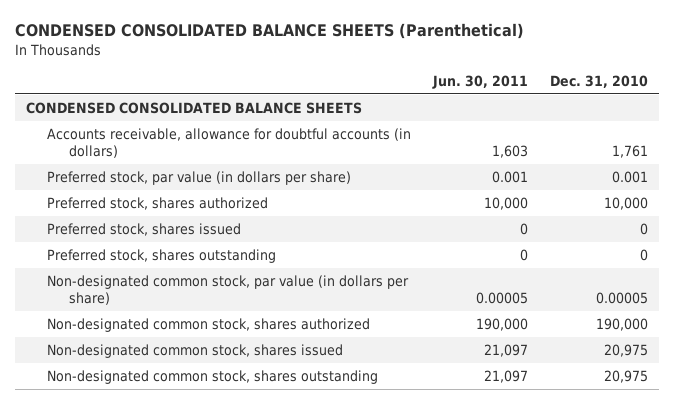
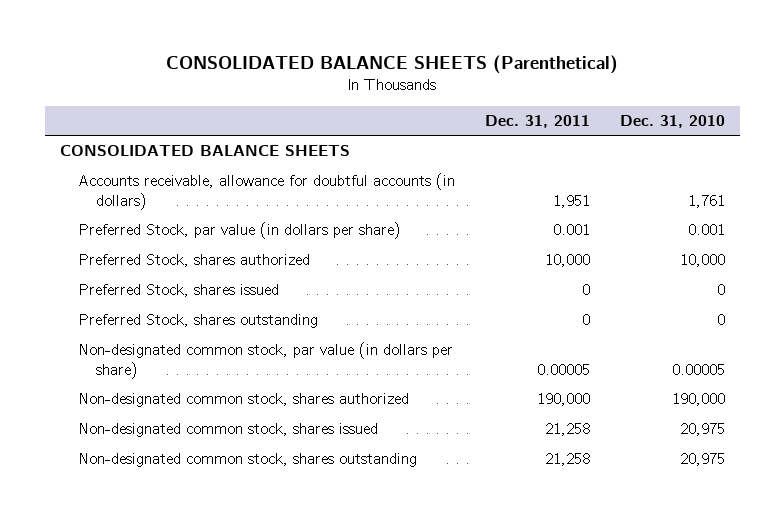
- CONDENSED CONSOLIDATED BALANCE SHEETS (Parenthetical)
+ CONSOLIDATED BALANCE SHEETS (Parenthetical)
- | Jun. 30, 2011 | Dec. 31, 2010
+ | Dec. 31, 2011 | Dec. 31, 2010
- CONDENSED CONSOLIDATED BALANCE SHEETS
+ CONSOLIDATED BALANCE SHEETS
- Preferred stock, par value (in dollars per share) | 0.001 | 0.001
- Preferred stock, shares authorized | 10,000 | 10,000
- Preferred stock, shares issued | 0 | 0
- Preferred stock, shares outstanding | 0 | 0
+ Preferred Stock, par value (in dollars per share) | 0.001 | 0.001
+ Preferred Stock, shares authorized | 10,000 | 10,000
+ Preferred Stock, shares issued | 0 | 0
+ Preferred Stock, shares outstanding | 0 | 0

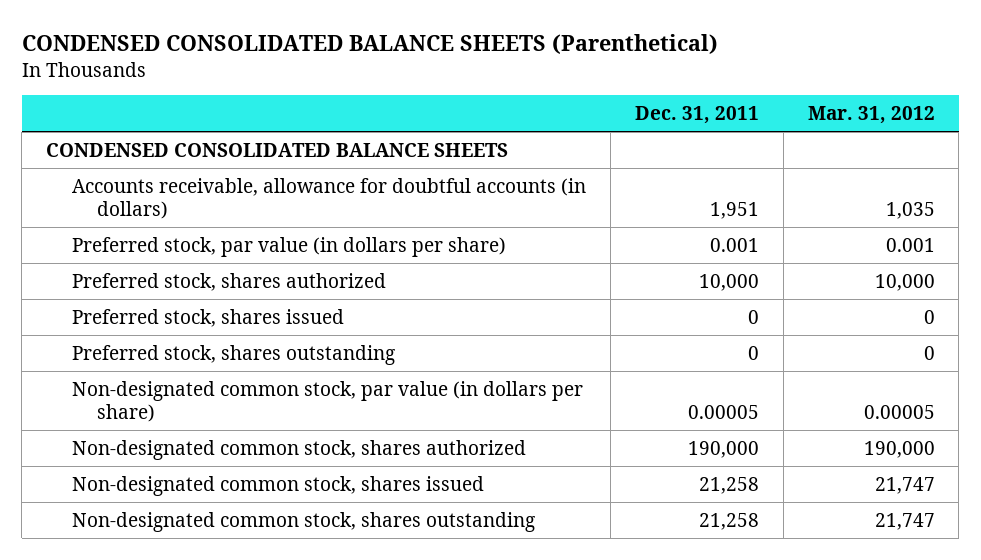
- CONSOLIDATED BALANCE SHEETS (Parenthetical)
+ CONDENSED CONSOLIDATED BALANCE SHEETS (Parenthetical)
- | Dec. 31, 2011 | Dec. 31, 2010
+ | Dec. 31, 2011 | Mar. 31, 2012
- CONSOLIDATED BALANCE SHEETS
+ CONDENSED CONSOLIDATED BALANCE SHEETS
- Preferred Stock, par value (in dollars per share) | 0.001 | 0.001
- Preferred Stock, shares authorized | 10,000 | 10,000
- Preferred Stock, shares issued | 0 | 0
- Preferred Stock, shares outstanding | 0 | 0
+ Preferred stock, par value (in dollars per share) | 0.001 | 0.001
+ Preferred stock, shares authorized | 10,000 | 10,000
+ Preferred stock, shares issued | 0 | 0
+ Preferred stock, shares outstanding | 0 | 0

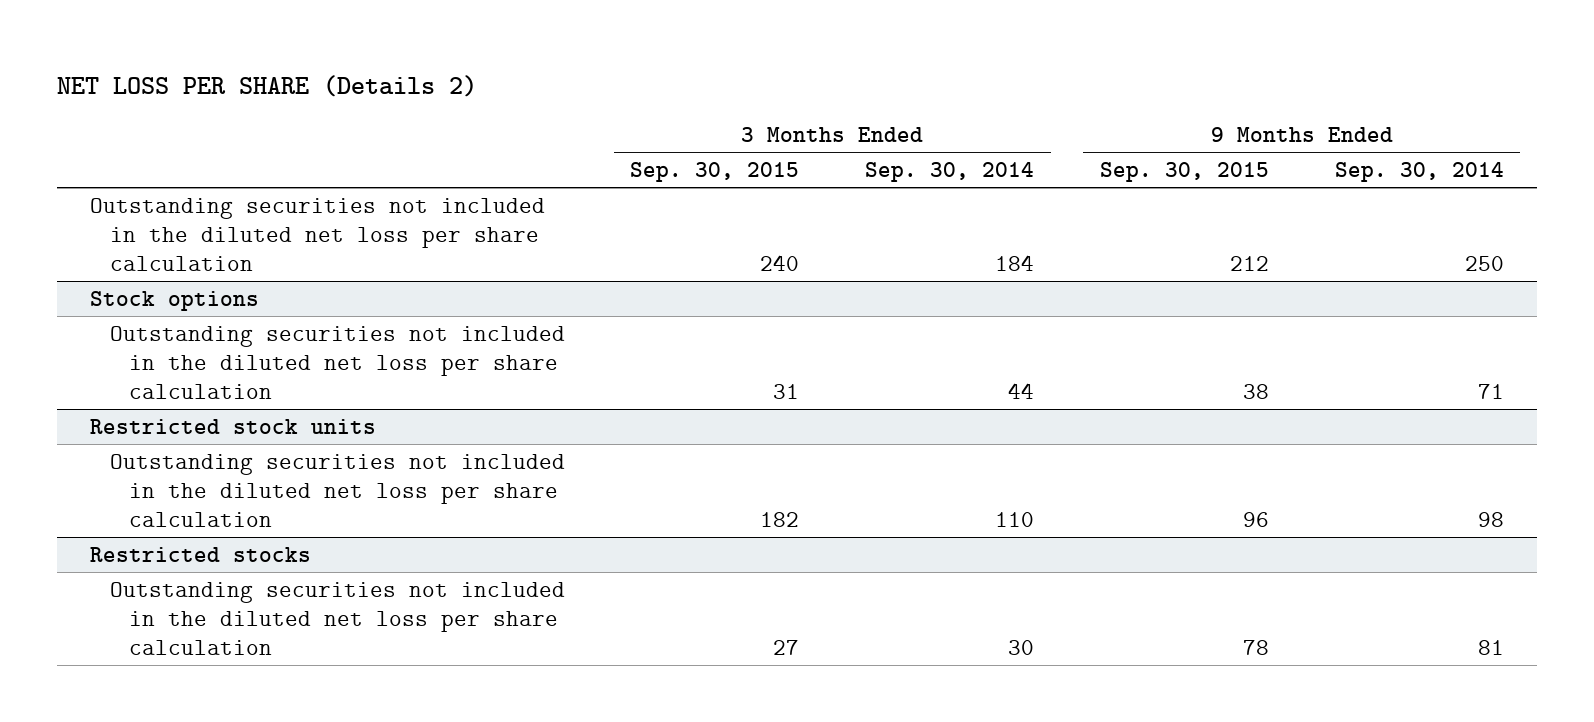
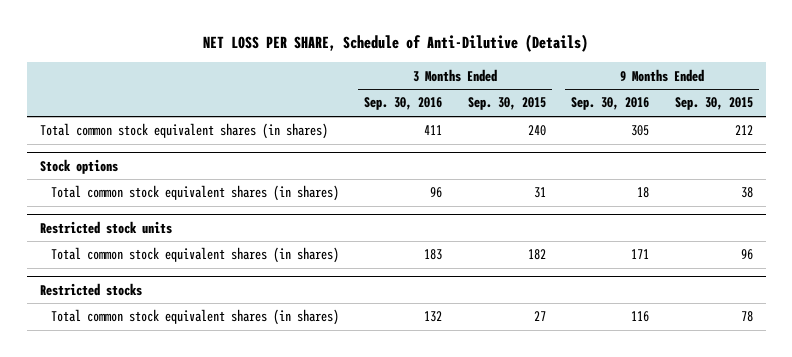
- NET LOSS PER SHARE (Details 2)
+ NET LOSS PER SHARE, Schedule of Anti-Dilutive (Details)
- | 3 Months Ended Sep. 30, 2015 | 3 Months Ended Sep. 30, 2014 | 9 Months Ended Sep. 30, 2015 | 9 Months Ended Sep. 30, 2014
+ | 3 Months Ended Sep. 30, 2016 | 3 Months Ended Sep. 30, 2015 | 9 Months Ended Sep. 30, 2016 | 9 Months Ended Sep. 30, 2015
- Outstanding securities not included in the diluted net loss per share calculation | 240 | 184 | 212 | 250
+ Total common stock equivalent shares (in shares) | 411 | 240 | 305 | 212
@ Stock options
- Outstanding securities not included in the diluted net loss per share calculation | 31 | 44 | 38 | 71
+ Total common stock equivalent shares (in shares) | 96 | 31 | 18 | 38
@ Restricted stock units
- Outstanding securities not included in the diluted net loss per share calculation | 182 | 110 | 96 | 98
+ Total common stock equivalent shares (in shares) | 183 | 182 | 171 | 96
@ Restricted stocks
- Outstanding securities not included in the diluted net loss per share calculation | 27 | 30 | 78 | 81
+ Total common stock equivalent shares (in shares) | 132 | 27 | 116 | 78

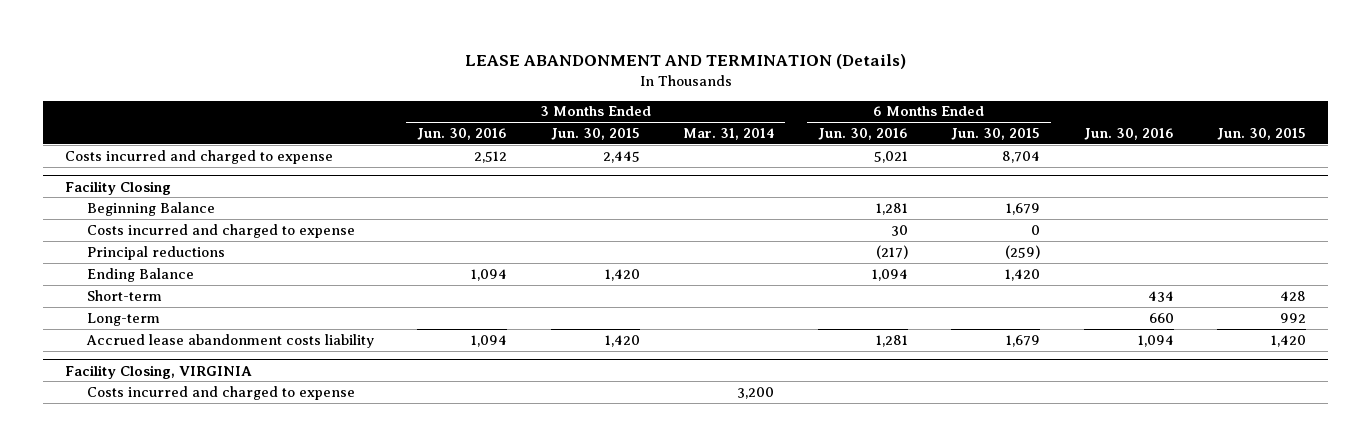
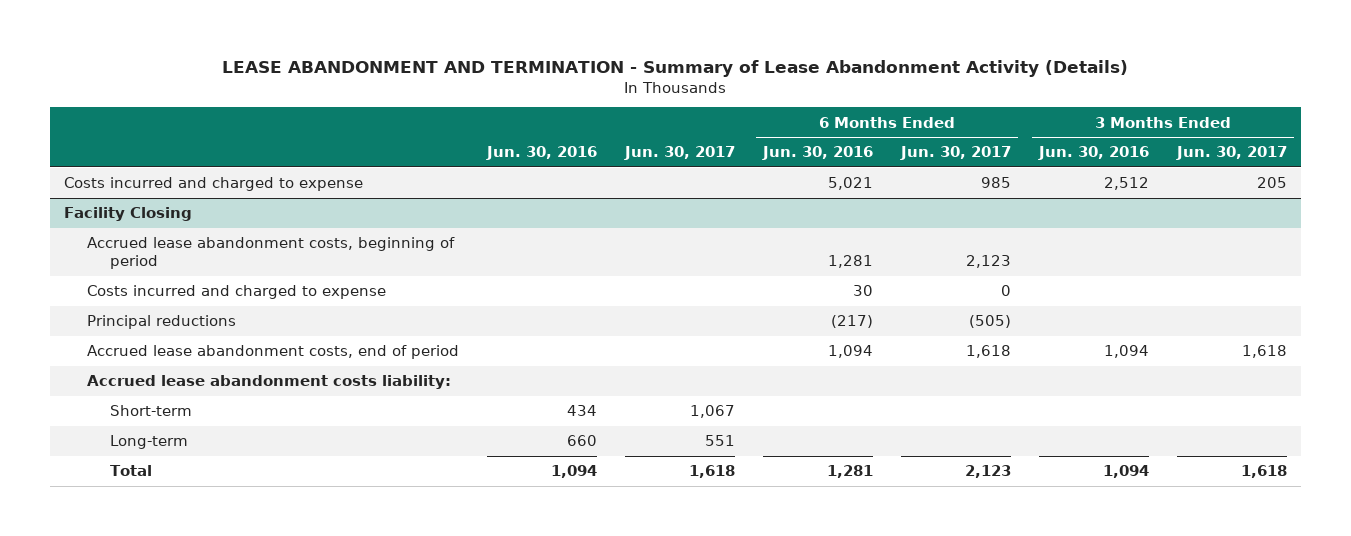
- LEASE ABANDONMENT AND TERMINATION (Details)
+ LEASE ABANDONMENT AND TERMINATION - Summary of Lease Abandonment Activity (Details)
- | 3 Months Ended Jun. 30, 2016 | 3 Months Ended Jun. 30, 2015 | 3 Months Ended Mar. 31, 2014 | 6 Months Ended Jun. 30, 2016 | 6 Months Ended Jun. 30, 2015 | Jun. 30, 2016 | Jun. 30, 2015
+ | Jun. 30, 2016 | Jun. 30, 2017 | 6 Months Ended Jun. 30, 2016 | 6 Months Ended Jun. 30, 2017 | 3 Months Ended Jun. 30, 2016 | 3 Months Ended Jun. 30, 2017
@ Facility Closing
- Beginning Balance | | | | 1,281 | 1,679 | |
+ Accrued lease abandonment costs, beginning of period | | | 1,281 | 2,123 | |
- Ending Balance | 1,094 | 1,420 | | 1,094 | 1,420 | |
+ Accrued lease abandonment costs, end of period | | | 1,094 | 1,618 | 1,094 | 1,618
+ Accrued lease abandonment costs liability:
- Accrued lease abandonment costs liability | 1,094 | 1,420 | | 1,281 | 1,679 | 1,094 | 1,420
- Facility Closing, VIRGINIA
- Costs incurred and charged to expense | | | 3,200 | | | |
@ Facility Closing
+ Total | 1,094 | 1,618 | 1,281 | 2,123 | 1,094 | 1,618

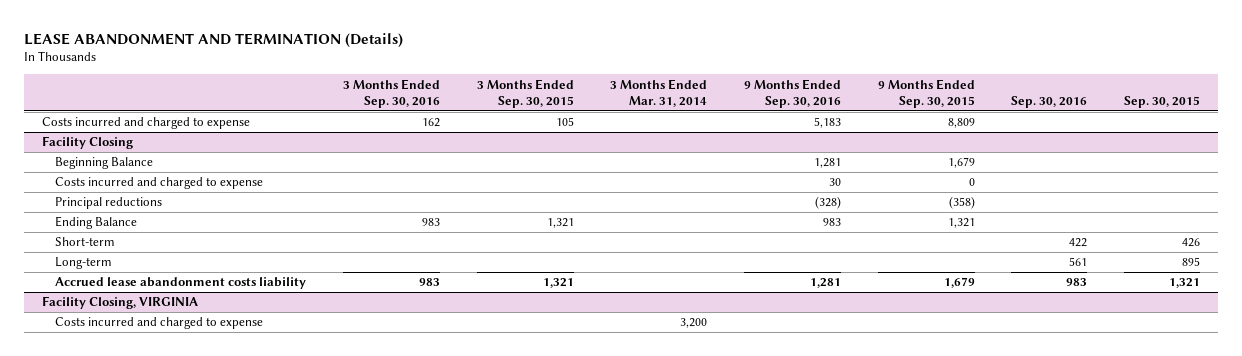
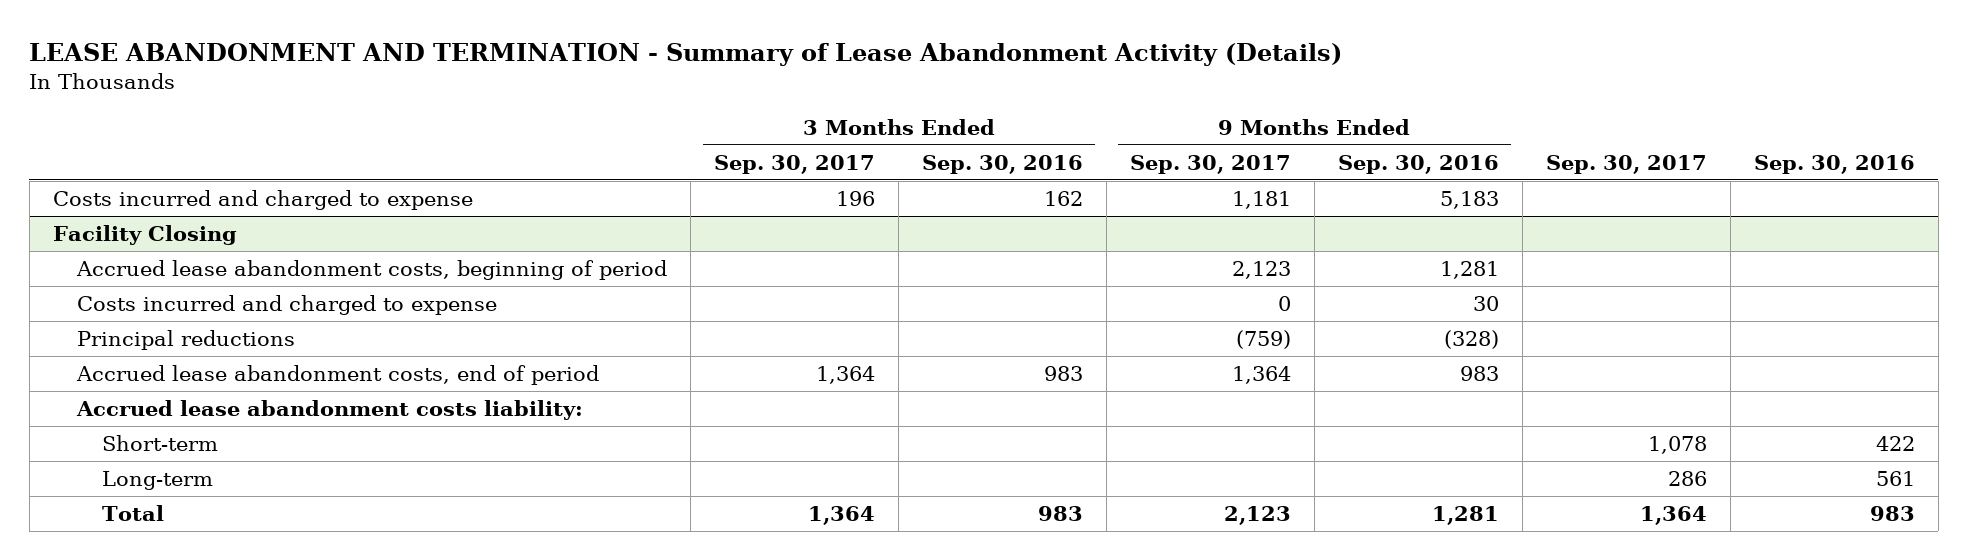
- LEASE ABANDONMENT AND TERMINATION (Details)
+ LEASE ABANDONMENT AND TERMINATION - Summary of Lease Abandonment Activity (Details)
- | 3 Months Ended Sep. 30, 2016 | 3 Months Ended Sep. 30, 2015 | 3 Months Ended Mar. 31, 2014 | 9 Months Ended Sep. 30, 2016 | 9 Months Ended Sep. 30, 2015 | Sep. 30, 2016 | Sep. 30, 2015
+ | 3 Months Ended Sep. 30, 2017 | 3 Months Ended Sep. 30, 2016 | 9 Months Ended Sep. 30, 2017 | 9 Months Ended Sep. 30, 2016 | Sep. 30, 2017 | Sep. 30, 2016
@ Facility Closing
- Beginning Balance | | | | 1,281 | 1,679 | |
+ Accrued lease abandonment costs, beginning of period | | | 2,123 | 1,281 | |
- Ending Balance | 983 | 1,321 | | 983 | 1,321 | |
+ Accrued lease abandonment costs, end of period | 1,364 | 983 | 1,364 | 983 | |
+ Accrued lease abandonment costs liability:
- Accrued lease abandonment costs liability | 983 | 1,321 | | 1,281 | 1,679 | 983 | 1,321
- Facility Closing, VIRGINIA
- Costs incurred and charged to expense | | | 3,200 | | | |
@ Facility Closing
+ Total | 1,364 | 983 | 2,123 | 1,281 | 1,364 | 983

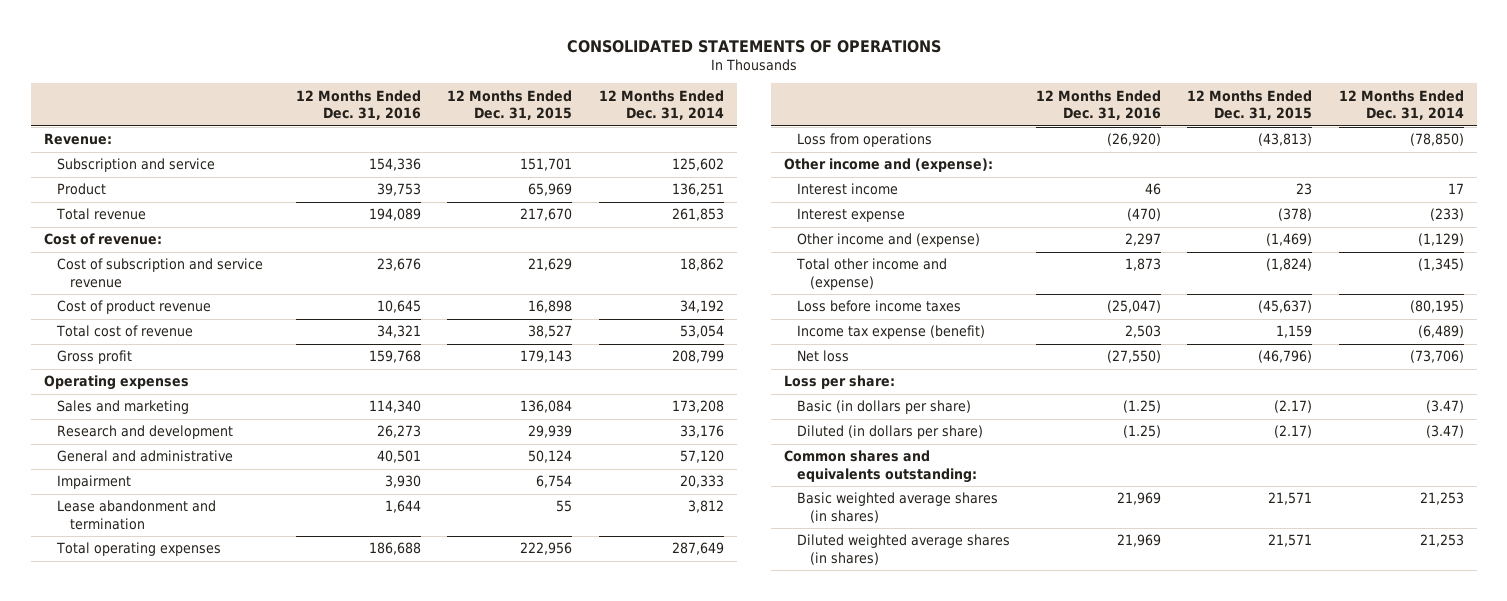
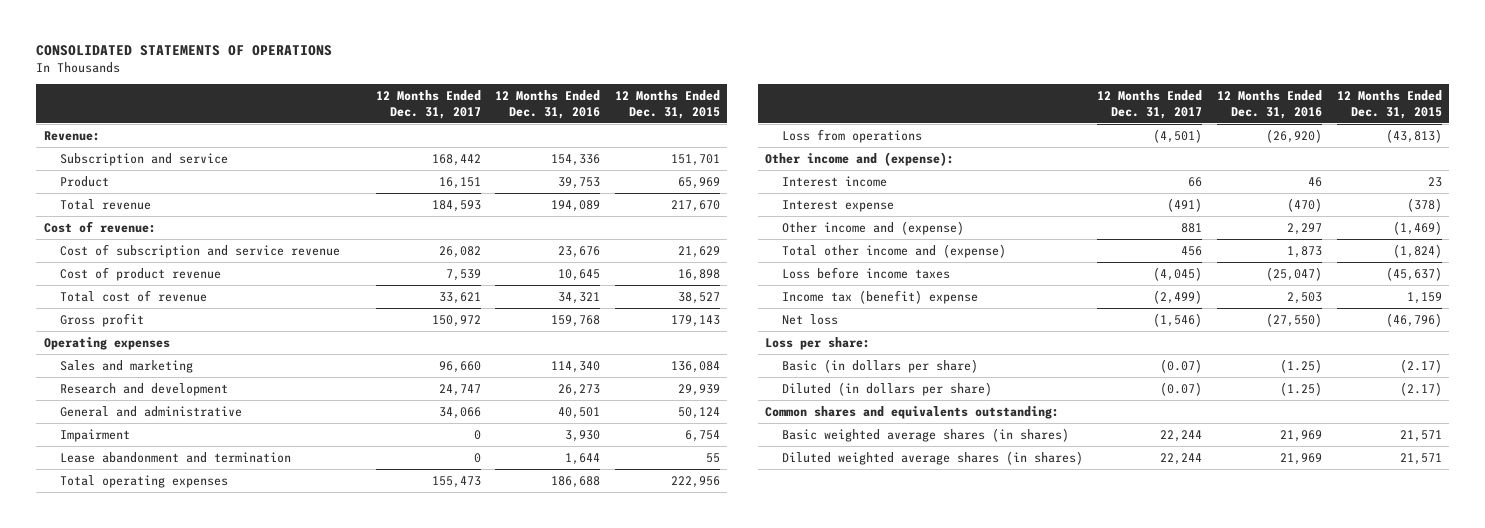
- | 12 Months Ended Dec. 31, 2016 | 12 Months Ended Dec. 31, 2015 | 12 Months Ended Dec. 31, 2014
+ | 12 Months Ended Dec. 31, 2017 | 12 Months Ended Dec. 31, 2016 | 12 Months Ended Dec. 31, 2015
- Income tax expense (benefit) | 2,503 | 1,159 | (6,489)
+ Income tax (benefit) expense | (2,499) | 2,503 | 1,159

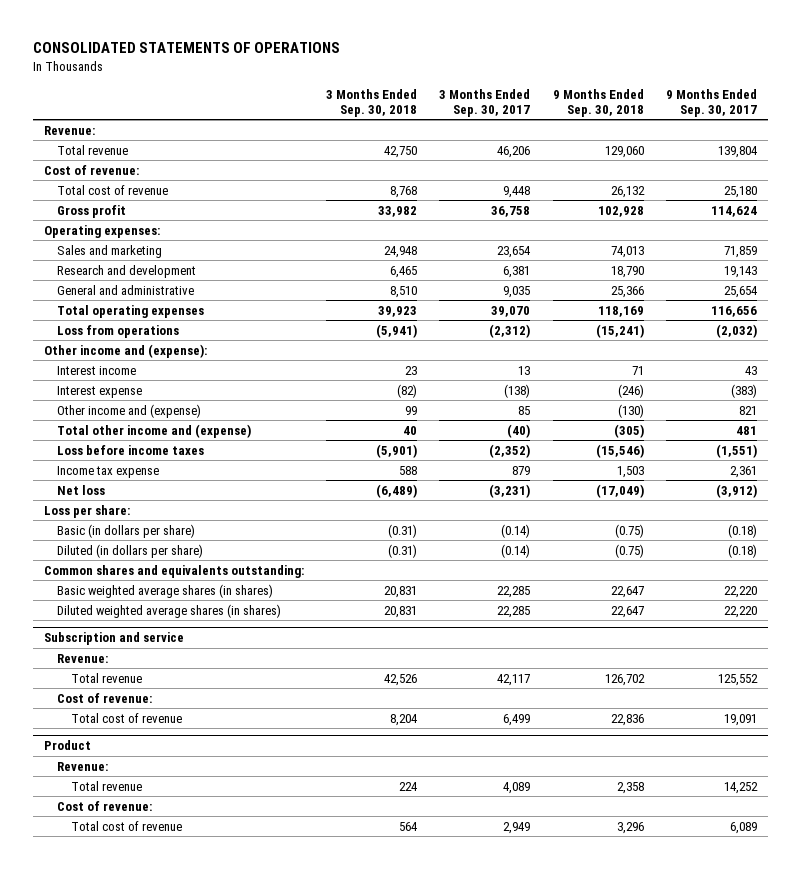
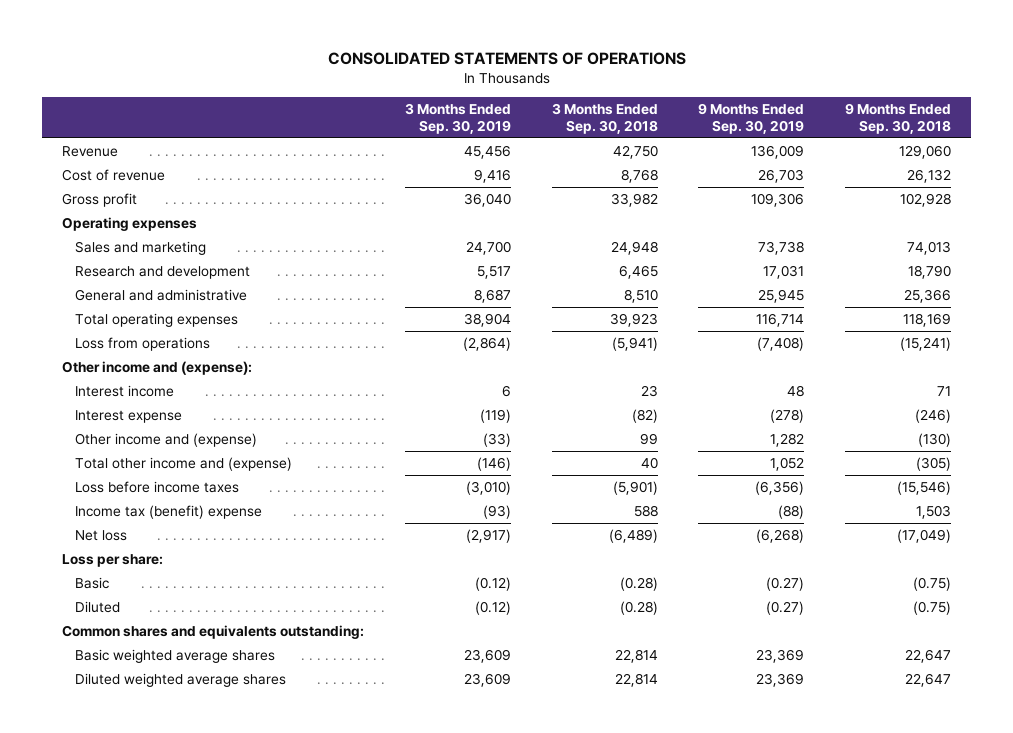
- | 3 Months Ended Sep. 30, 2018 | 3 Months Ended Sep. 30, 2017 | 9 Months Ended Sep. 30, 2018 | 9 Months Ended Sep. 30, 2017
+ | 3 Months Ended Sep. 30, 2019 | 3 Months Ended Sep. 30, 2018 | 9 Months Ended Sep. 30, 2019 | 9 Months Ended Sep. 30, 2018
- Revenue:
- Total revenue | 42,750 | 46,206 | 129,060 | 139,804
- Cost of revenue:
- Total cost of revenue | 8,768 | 9,448 | 26,132 | 25,180
+ Revenue | 45,456 | 42,750 | 136,009 | 129,060
+ Cost of revenue | 9,416 | 8,768 | 26,703 | 26,132
- Operating expenses:
+ Operating expenses
- Income tax expense | 588 | 879 | 1,503 | 2,361
+ Income tax (benefit) expense | (93) | 588 | (88) | 1,503
- Basic (in dollars per share) | (0.31) | (0.14) | (0.75) | (0.18)
- Diluted (in dollars per share) | (0.31) | (0.14) | (0.75) | (0.18)
+ Basic | (0.12) | (0.28) | (0.27) | (0.75)
+ Diluted | (0.12) | (0.28) | (0.27) | (0.75)
- Basic weighted average shares (in shares) | 20,831 | 22,285 | 22,647 | 22,220
- Diluted weighted average shares (in shares) | 20,831 | 22,285 | 22,647 | 22,220
- Subscription and service
- Revenue:
- Total revenue | 42,526 | 42,117 | 126,702 | 125,552
- Cost of revenue:
- Total cost of revenue | 8,204 | 6,499 | 22,836 | 19,091
- Product
- Revenue:
- Total revenue | 224 | 4,089 | 2,358 | 14,252
- Cost of revenue:
- Total cost of revenue | 564 | 2,949 | 3,296 | 6,089
+ Basic weighted average shares | 23,609 | 22,814 | 23,369 | 22,647
+ Diluted weighted average shares | 23,609 | 22,814 | 23,369 | 22,647

